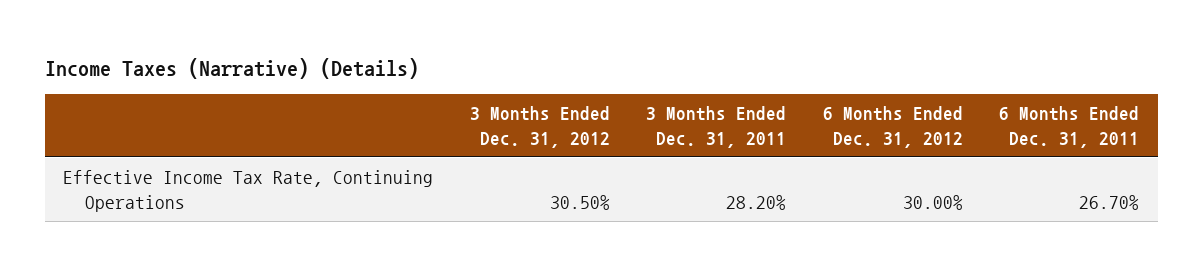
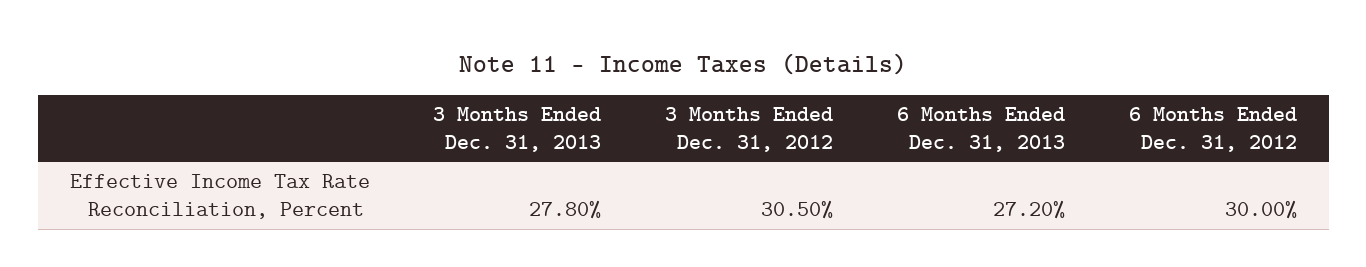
- Income Taxes (Narrative) (Details)
+ Note 11 - Income Taxes (Details)
- | 3 Months Ended Dec. 31, 2012 | 3 Months Ended Dec. 31, 2011 | 6 Months Ended Dec. 31, 2012 | 6 Months Ended Dec. 31, 2011
+ | 3 Months Ended Dec. 31, 2013 | 3 Months Ended Dec. 31, 2012 | 6 Months Ended Dec. 31, 2013 | 6 Months Ended Dec. 31, 2012
- Effective Income Tax Rate, Continuing Operations | 30.50% | 28.20% | 30.00% | 26.70%
+ Effective Income Tax Rate Reconciliation, Percent | 27.80% | 30.50% | 27.20% | 30.00%

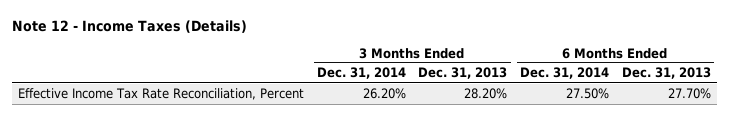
- Note 11 - Income Taxes (Details)
+ Note 12 - Income Taxes (Details)
- | 3 Months Ended Dec. 31, 2013 | 3 Months Ended Dec. 31, 2012 | 6 Months Ended Dec. 31, 2013 | 6 Months Ended Dec. 31, 2012
+ | 3 Months Ended Dec. 31, 2014 | 3 Months Ended Dec. 31, 2013 | 6 Months Ended Dec. 31, 2014 | 6 Months Ended Dec. 31, 2013
- Effective Income Tax Rate Reconciliation, Percent | 27.80% | 30.50% | 27.20% | 30.00%
+ Effective Income Tax Rate Reconciliation, Percent | 26.20% | 28.20% | 27.50% | 27.70%

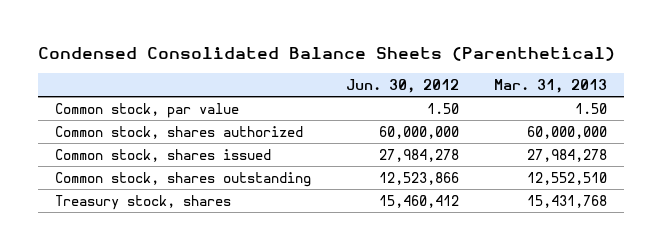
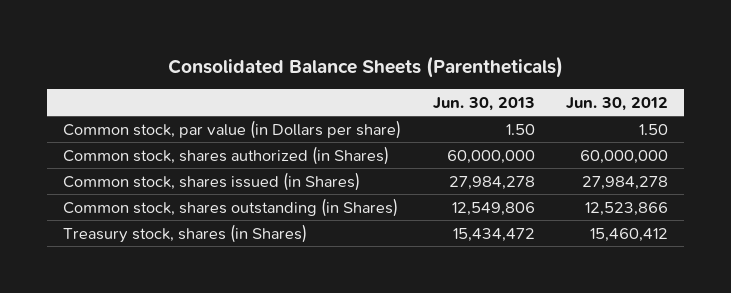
- Condensed Consolidated Balance Sheets (Parenthetical)
+ Consolidated Balance Sheets (Parentheticals)
- | Jun. 30, 2012 | Mar. 31, 2013
+ | Jun. 30, 2013 | Jun. 30, 2012
- Common stock, par value | 1.50 | 1.50
- Common stock, shares authorized | 60,000,000 | 60,000,000
- Common stock, shares issued | 27,984,278 | 27,984,278
- Common stock, shares outstanding | 12,523,866 | 12,552,510
- Treasury stock, shares | 15,460,412 | 15,431,768
+ Common stock, par value (in Dollars per share) | 1.50 | 1.50
+ Common stock, shares authorized (in Shares) | 60,000,000 | 60,000,000
+ Common stock, shares issued (in Shares) | 27,984,278 | 27,984,278
+ Common stock, shares outstanding (in Shares) | 12,549,806 | 12,523,866
+ Treasury stock, shares (in Shares) | 15,434,472 | 15,460,412

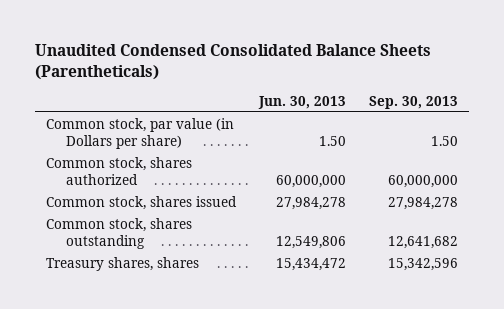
- Consolidated Balance Sheets (Parentheticals)
+ Unaudited Condensed Consolidated Balance Sheets (Parentheticals)
- | Jun. 30, 2013 | Jun. 30, 2012
+ | Jun. 30, 2013 | Sep. 30, 2013
- Common stock, shares authorized (in Shares) | 60,000,000 | 60,000,000
- Common stock, shares issued (in Shares) | 27,984,278 | 27,984,278
- Common stock, shares outstanding (in Shares) | 12,549,806 | 12,523,866
- Treasury stock, shares (in Shares) | 15,434,472 | 15,460,412
+ Common stock, shares authorized | 60,000,000 | 60,000,000
+ Common stock, shares issued | 27,984,278 | 27,984,278
+ Common stock, shares outstanding | 12,549,806 | 12,641,682
+ Treasury shares, shares | 15,434,472 | 15,342,596

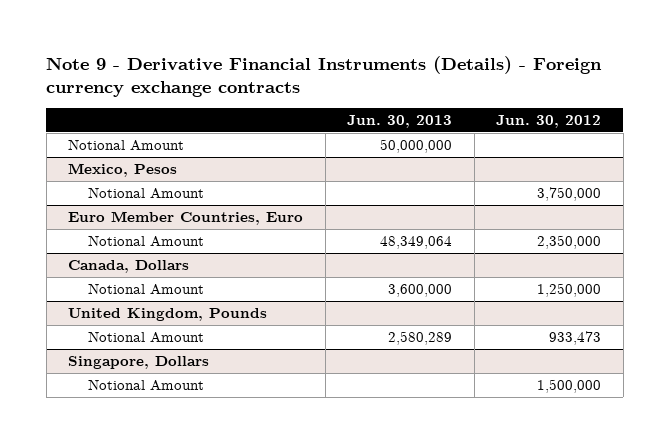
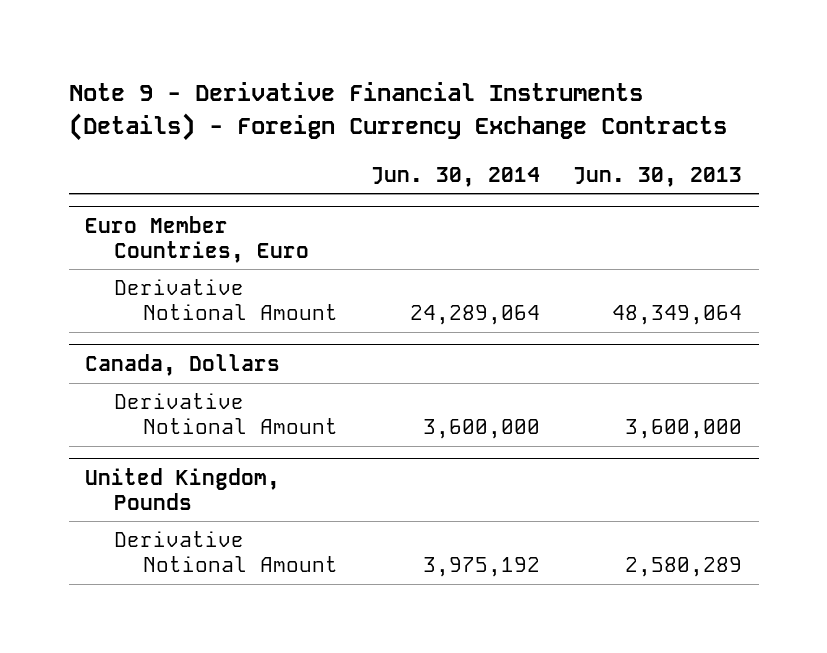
- Note 9 - Derivative Financial Instruments (Details) - Foreign currency exchange contracts
+ Note 9 - Derivative Financial Instruments (Details) - Foreign Currency Exchange Contracts
- | Jun. 30, 2013 | Jun. 30, 2012
+ | Jun. 30, 2014 | Jun. 30, 2013
- Notional Amount | 50,000,000 |
- Mexico, Pesos
- Notional Amount | | 3,750,000
@ Euro Member Countries, Euro
- Notional Amount | 48,349,064 | 2,350,000
+ Derivative Notional Amount | 24,289,064 | 48,349,064
@ Canada, Dollars
- Notional Amount | 3,600,000 | 1,250,000
+ Derivative Notional Amount | 3,600,000 | 3,600,000
@ United Kingdom, Pounds
- Notional Amount | 2,580,289 | 933,473
- Singapore, Dollars
- Notional Amount | | 1,500,000
@ United Kingdom, Pounds
+ Derivative Notional Amount | 3,975,192 | 2,580,289

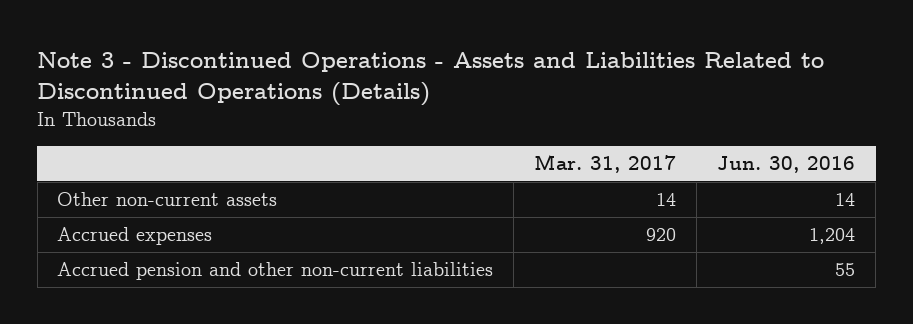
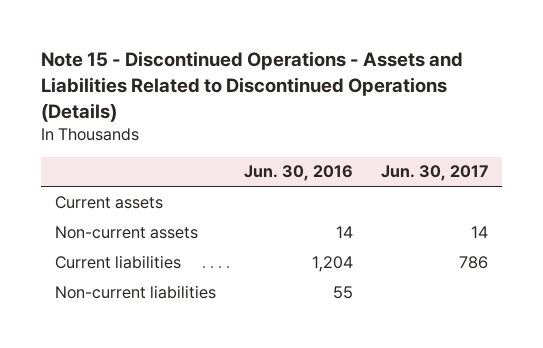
- Note 3 - Discontinued Operations - Assets and Liabilities Related to Discontinued Operations (Details)
+ Note 15 - Discontinued Operations - Assets and Liabilities Related to Discontinued Operations (Details)
- | Mar. 31, 2017 | Jun. 30, 2016
+ | Jun. 30, 2016 | Jun. 30, 2017
- Other non-current assets | 14 | 14
- Accrued expenses | 920 | 1,204
- Accrued pension and other non-current liabilities | | 55
+ Current assets
+ Non-current assets | 14 | 14
+ Current liabilities | 1,204 | 786
+ Non-current liabilities | 55 |

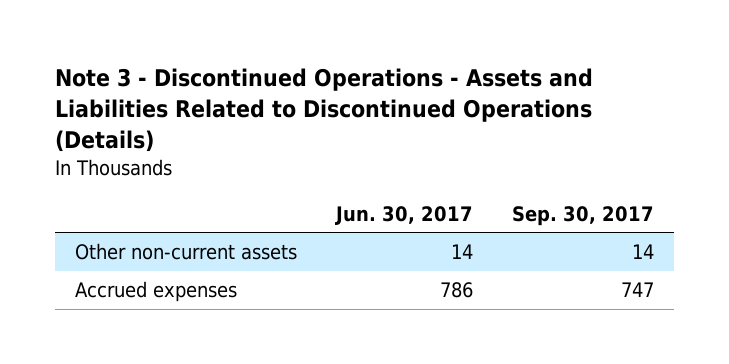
- Note 15 - Discontinued Operations - Assets and Liabilities Related to Discontinued Operations (Details)
+ Note 3 - Discontinued Operations - Assets and Liabilities Related to Discontinued Operations (Details)
- | Jun. 30, 2016 | Jun. 30, 2017
+ | Jun. 30, 2017 | Sep. 30, 2017
- Current assets
- Non-current assets | 14 | 14
- Current liabilities | 1,204 | 786
- Non-current liabilities | 55 |
+ Other non-current assets | 14 | 14
+ Accrued expenses | 786 | 747

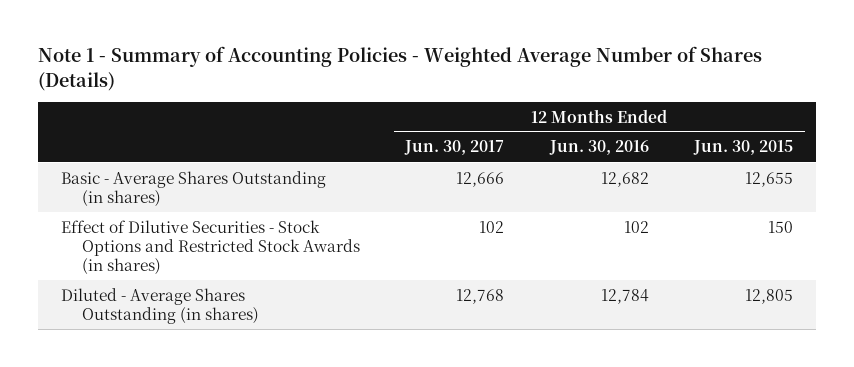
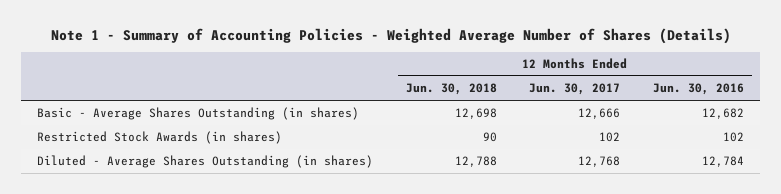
- | 12 Months Ended Jun. 30, 2017 | 12 Months Ended Jun. 30, 2016 | 12 Months Ended Jun. 30, 2015
+ | 12 Months Ended Jun. 30, 2018 | 12 Months Ended Jun. 30, 2017 | 12 Months Ended Jun. 30, 2016
- Effect of Dilutive Securities - Stock Options and Restricted Stock Awards (in shares) | 102 | 102 | 150
+ Restricted Stock Awards (in shares) | 90 | 102 | 102

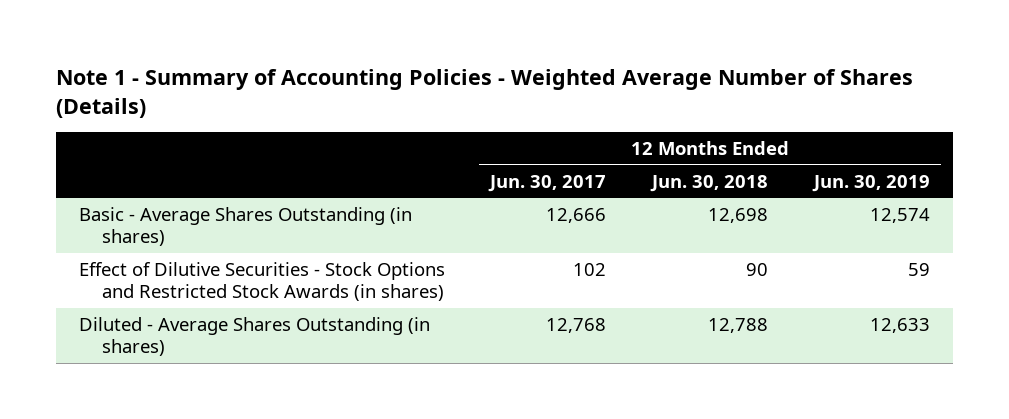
- | 12 Months Ended Jun. 30, 2018 | 12 Months Ended Jun. 30, 2017 | 12 Months Ended Jun. 30, 2016
+ | 12 Months Ended Jun. 30, 2017 | 12 Months Ended Jun. 30, 2018 | 12 Months Ended Jun. 30, 2019
- Restricted Stock Awards (in shares) | 90 | 102 | 102
+ Effect of Dilutive Securities - Stock Options and Restricted Stock Awards (in shares) | 102 | 90 | 59

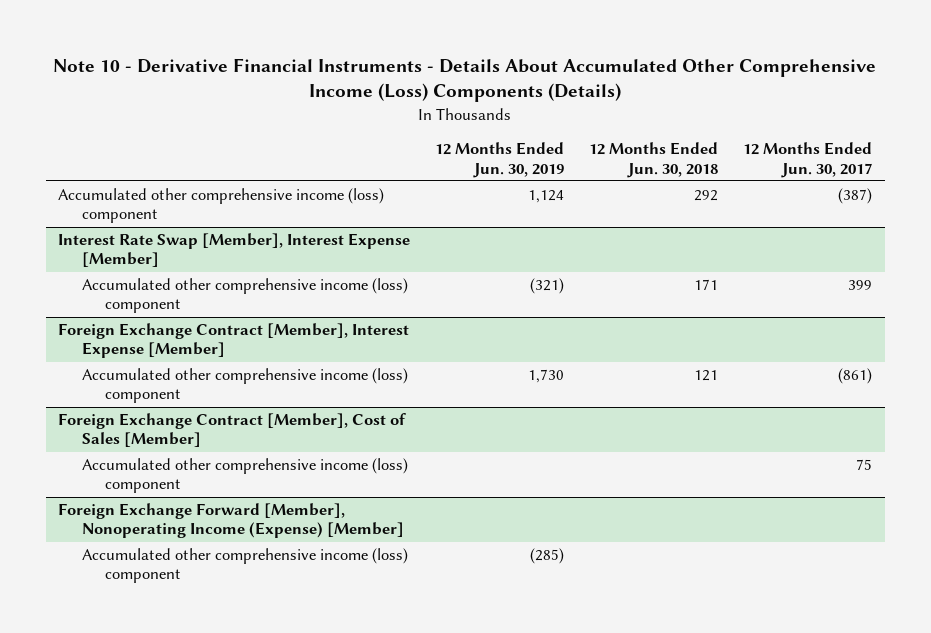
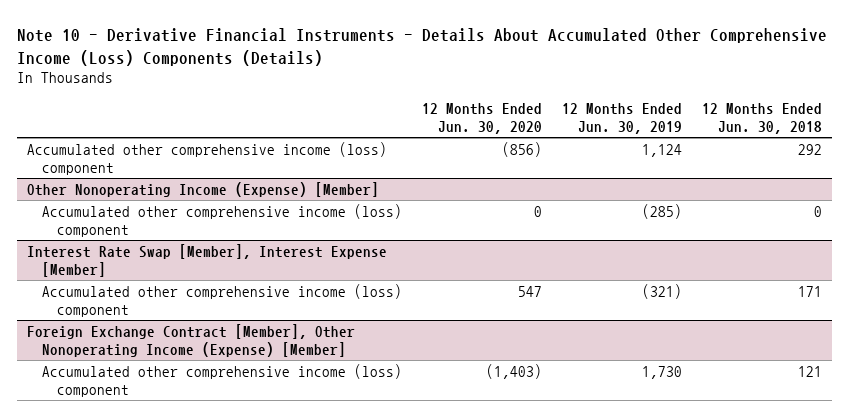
- | 12 Months Ended Jun. 30, 2019 | 12 Months Ended Jun. 30, 2018 | 12 Months Ended Jun. 30, 2017
+ | 12 Months Ended Jun. 30, 2020 | 12 Months Ended Jun. 30, 2019 | 12 Months Ended Jun. 30, 2018
+ Other Nonoperating Income (Expense) [Member]
+ Accumulated other comprehensive income (loss) component | 0 | (285) | 0
- Foreign Exchange Contract [Member], Interest Expense [Member]
+ Foreign Exchange Contract [Member], Other Nonoperating Income (Expense) [Member]
- Foreign Exchange Contract [Member], Cost of Sales [Member]
- Accumulated other comprehensive income (loss) component | | | 75
- Foreign Exchange Forward [Member], Nonoperating Income (Expense) [Member]
- Accumulated other comprehensive income (loss) component | (285) | |

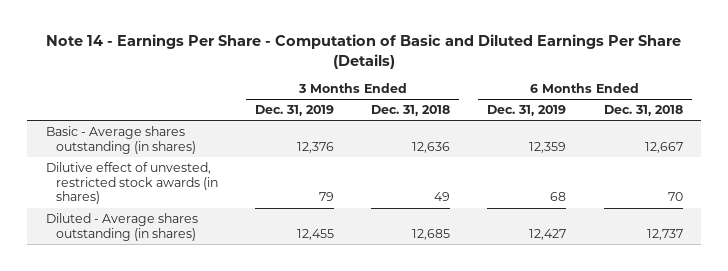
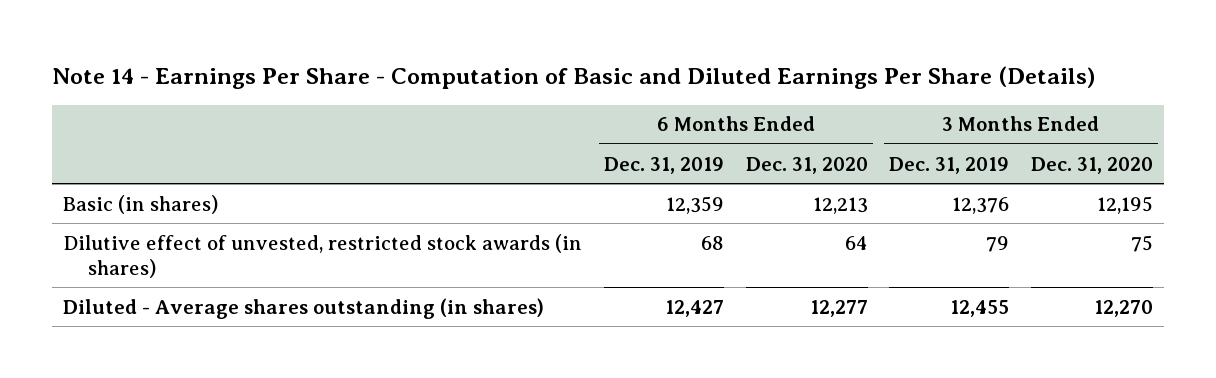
- | 3 Months Ended Dec. 31, 2019 | 3 Months Ended Dec. 31, 2018 | 6 Months Ended Dec. 31, 2019 | 6 Months Ended Dec. 31, 2018
+ | 6 Months Ended Dec. 31, 2019 | 6 Months Ended Dec. 31, 2020 | 3 Months Ended Dec. 31, 2019 | 3 Months Ended Dec. 31, 2020
- Basic - Average shares outstanding (in shares) | 12,376 | 12,636 | 12,359 | 12,667
+ Basic (in shares) | 12,359 | 12,213 | 12,376 | 12,195

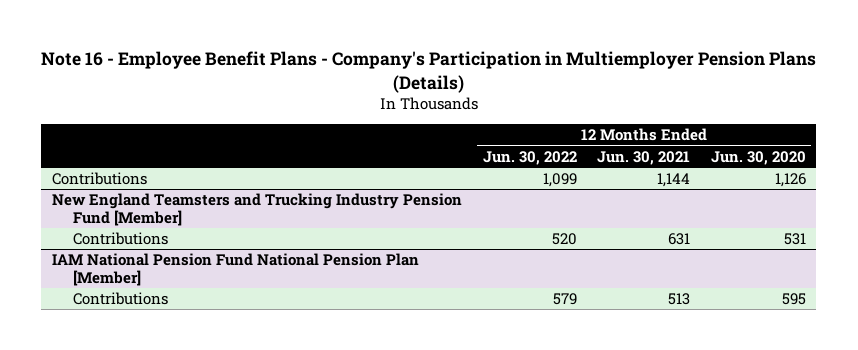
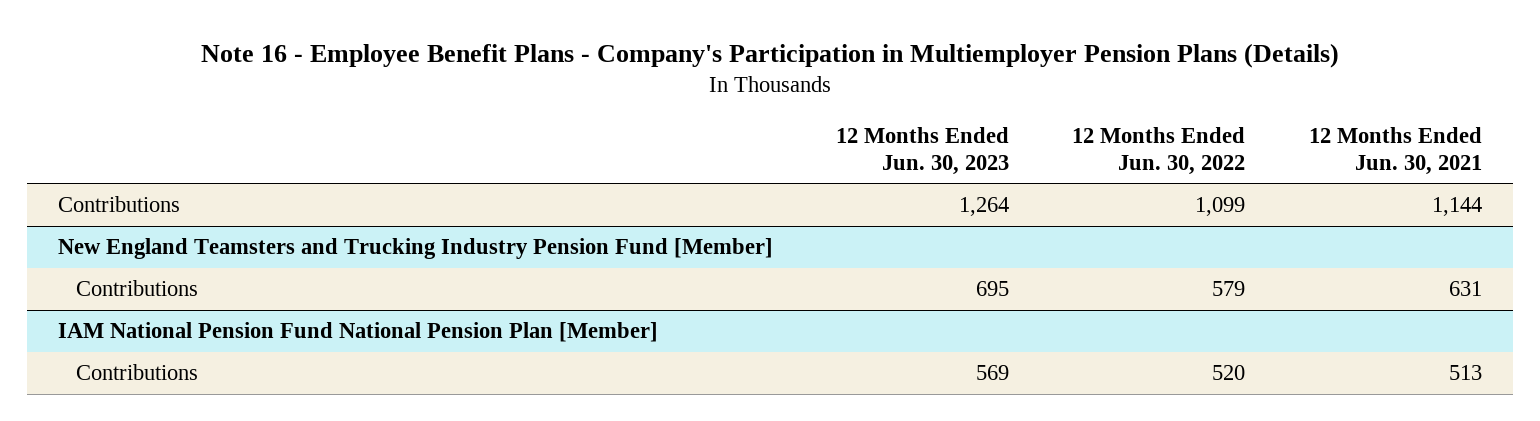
- | 12 Months Ended Jun. 30, 2022 | 12 Months Ended Jun. 30, 2021 | 12 Months Ended Jun. 30, 2020
+ | 12 Months Ended Jun. 30, 2023 | 12 Months Ended Jun. 30, 2022 | 12 Months Ended Jun. 30, 2021
@ New England Teamsters and Trucking Industry Pension Fund [Member]
- Contributions | 520 | 631 | 531
+ Contributions | 695 | 579 | 631
@ IAM National Pension Fund National Pension Plan [Member]
- Contributions | 579 | 513 | 595
+ Contributions | 569 | 520 | 513

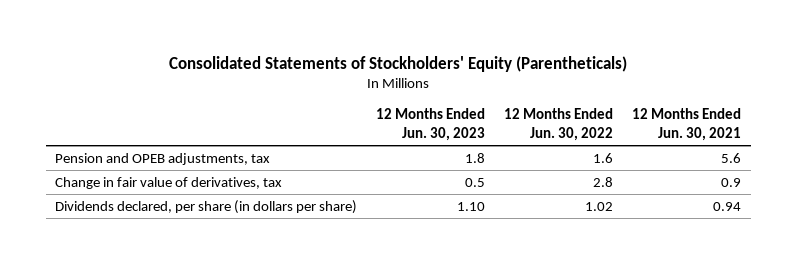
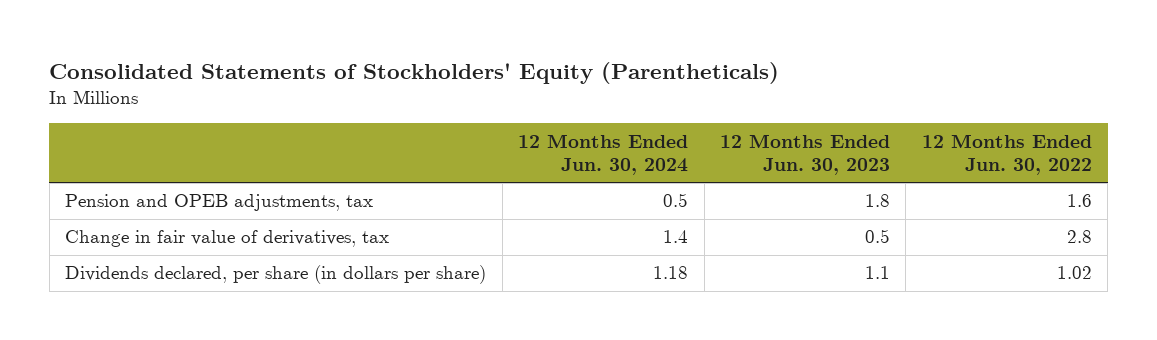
- | 12 Months Ended Jun. 30, 2023 | 12 Months Ended Jun. 30, 2022 | 12 Months Ended Jun. 30, 2021
+ | 12 Months Ended Jun. 30, 2024 | 12 Months Ended Jun. 30, 2023 | 12 Months Ended Jun. 30, 2022
- Dividends declared, per share (in dollars per share) | 1.10 | 1.02 | 0.94
+ Dividends declared, per share (in dollars per share) | 1.18 | 1.1 | 1.02

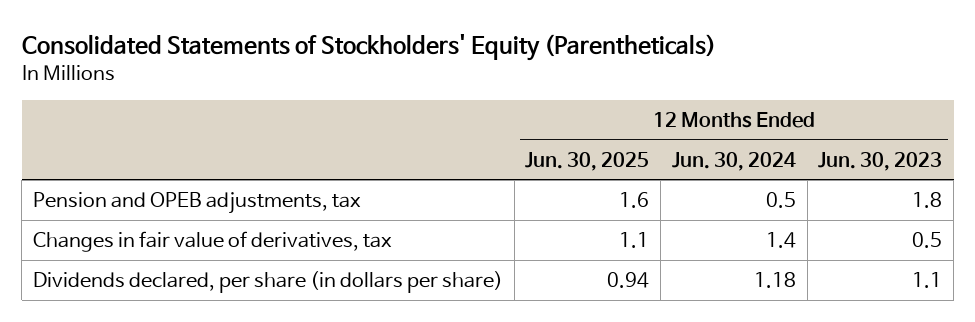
- | 12 Months Ended Jun. 30, 2024 | 12 Months Ended Jun. 30, 2023 | 12 Months Ended Jun. 30, 2022
+ | 12 Months Ended Jun. 30, 2025 | 12 Months Ended Jun. 30, 2024 | 12 Months Ended Jun. 30, 2023
- Change in fair value of derivatives, tax | 1.4 | 0.5 | 2.8
+ Changes in fair value of derivatives, tax | 1.1 | 1.4 | 0.5

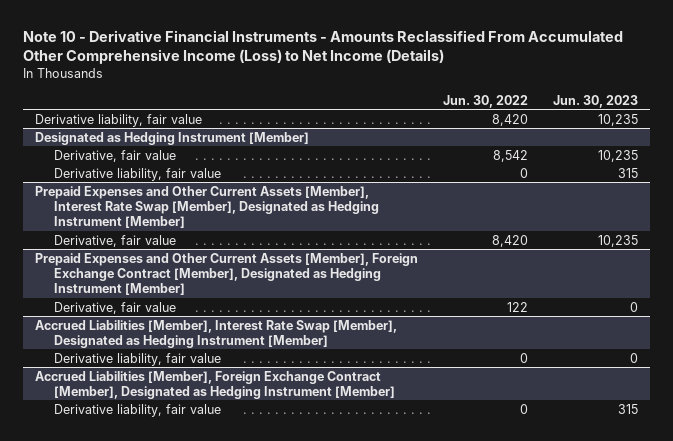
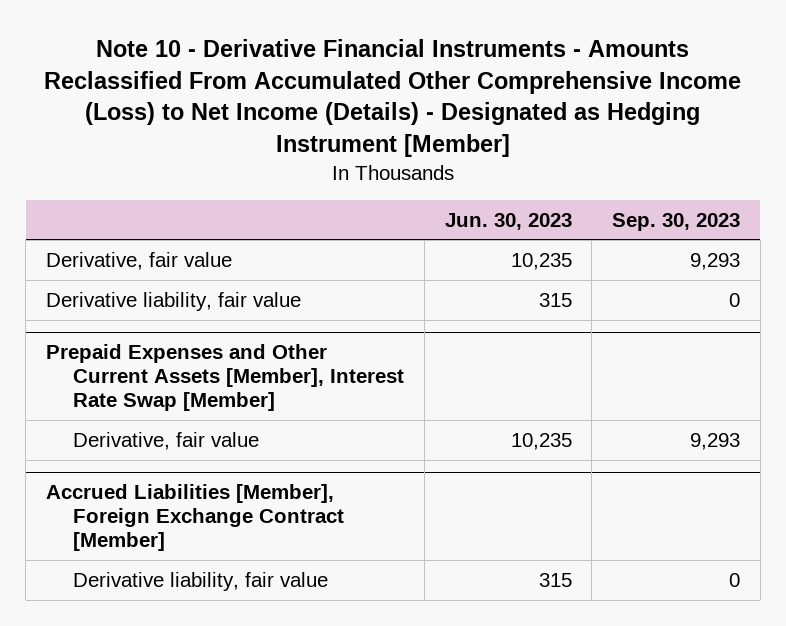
- Note 10 - Derivative Financial Instruments - Amounts Reclassified From Accumulated Other Comprehensive Income (Loss) to Net Income (Details)
+ Note 10 - Derivative Financial Instruments - Amounts Reclassified From Accumulated Other Comprehensive Income (Loss) to Net Income (Details) - Designated as Hedging Instrument [Member]
- | Jun. 30, 2022 | Jun. 30, 2023
+ | Jun. 30, 2023 | Sep. 30, 2023
- Derivative liability, fair value | 8,420 | 10,235
- Designated as Hedging Instrument [Member]
- Prepaid Expenses and Other Current Assets [Member], Interest Rate Swap [Member], Designated as Hedging Instrument [Member]
+ Prepaid Expenses and Other Current Assets [Member], Interest Rate Swap [Member]
- Prepaid Expenses and Other Current Assets [Member], Foreign Exchange Contract [Member], Designated as Hedging Instrument [Member]
- Derivative, fair value | 122 | 0
- Accrued Liabilities [Member], Interest Rate Swap [Member], Designated as Hedging Instrument [Member]
- Derivative liability, fair value | 0 | 0
- Accrued Liabilities [Member], Foreign Exchange Contract [Member], Designated as Hedging Instrument [Member]
+ Accrued Liabilities [Member], Foreign Exchange Contract [Member]

